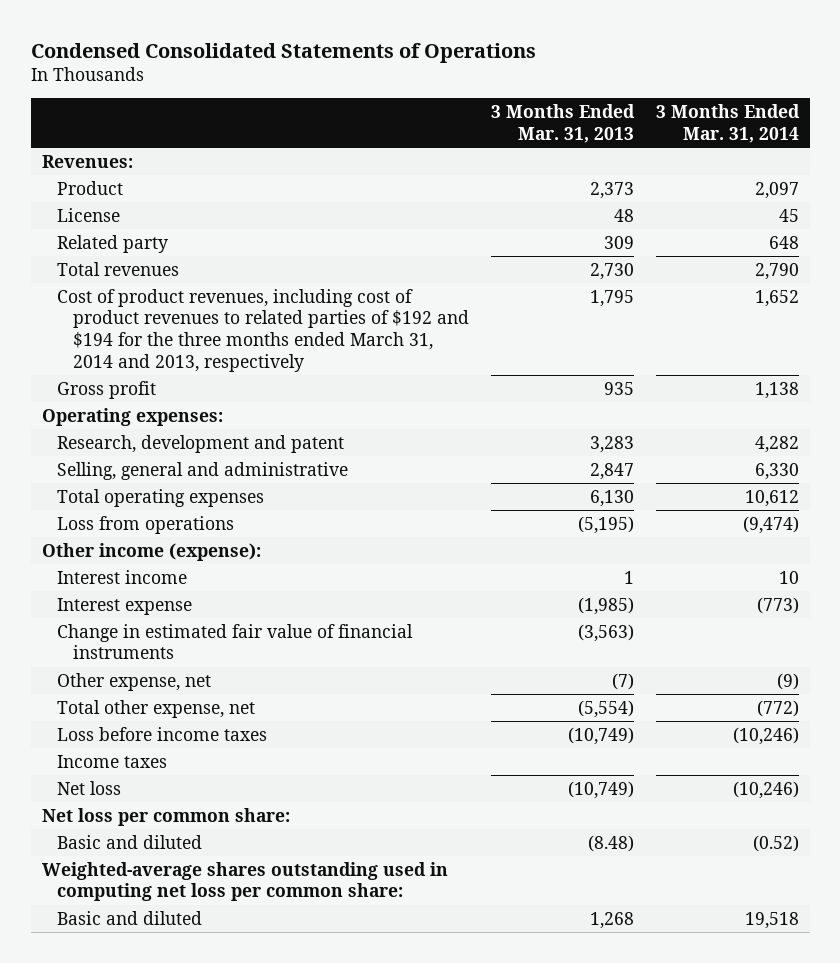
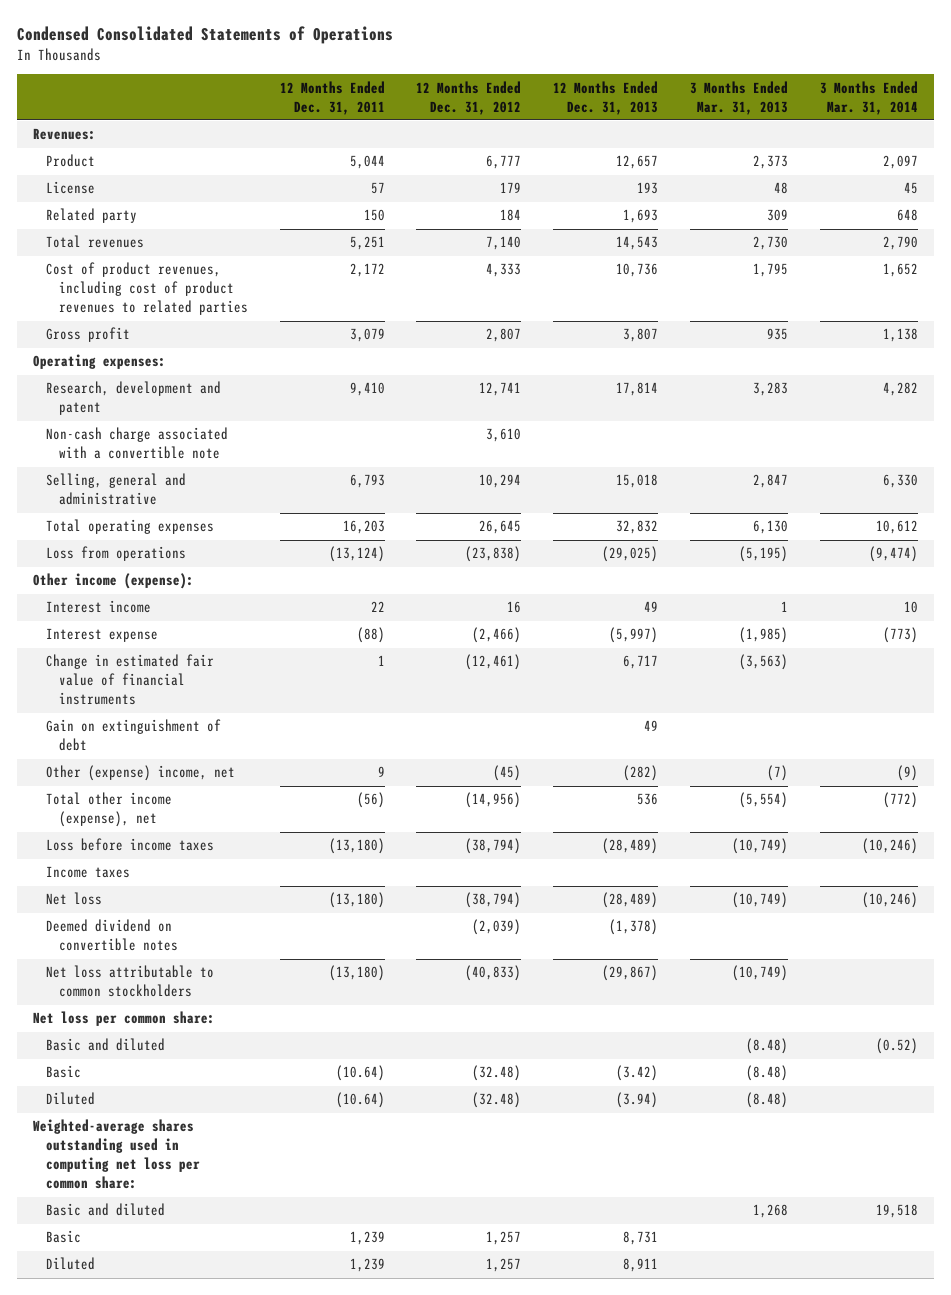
- | 3 Months Ended Mar. 31, 2013 | 3 Months Ended Mar. 31, 2014
+ | 12 Months Ended Dec. 31, 2011 | 12 Months Ended Dec. 31, 2012 | 12 Months Ended Dec. 31, 2013 | 3 Months Ended Mar. 31, 2013 | 3 Months Ended Mar. 31, 2014
- Cost of product revenues, including cost of product revenues to related parties of $192 and $194 for the three months ended March 31, 2014 and 2013, respectively | 1,795 | 1,652
+ Cost of product revenues, including cost of product revenues to related parties | 2,172 | 4,333 | 10,736 | 1,795 | 1,652
+ Non-cash charge associated with a convertible note | | 3,610 | | |
- Other expense, net | (7) | (9)
- Total other expense, net | (5,554) | (772)
+ Gain on extinguishment of debt | | | 49 | |
+ Other (expense) income, net | 9 | (45) | (282) | (7) | (9)
+ Total other income (expense), net | (56) | (14,956) | 536 | (5,554) | (772)
+ Deemed dividend on convertible notes | | (2,039) | (1,378) | |
+ Net loss attributable to common stockholders | (13,180) | (40,833) | (29,867) | (10,749) |
+ Basic | (10.64) | (32.48) | (3.42) | (8.48) |
+ Diluted | (10.64) | (32.48) | (3.94) | (8.48) |
+ Basic | 1,239 | 1,257 | 8,731 | |
+ Diluted | 1,239 | 1,257 | 8,911 | |

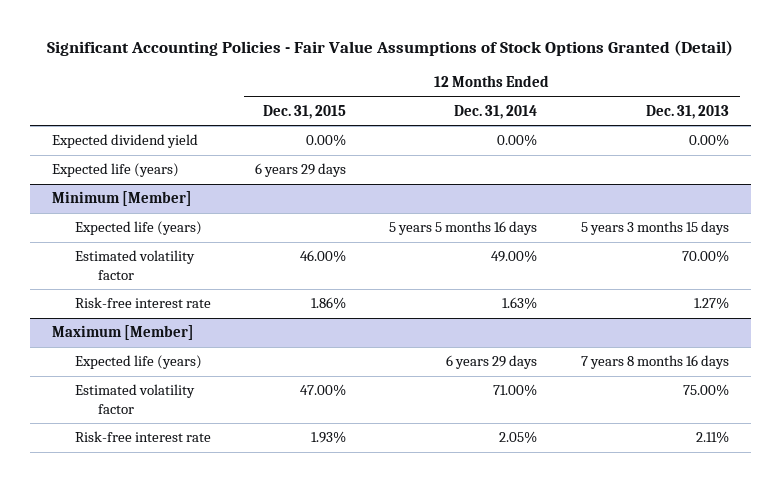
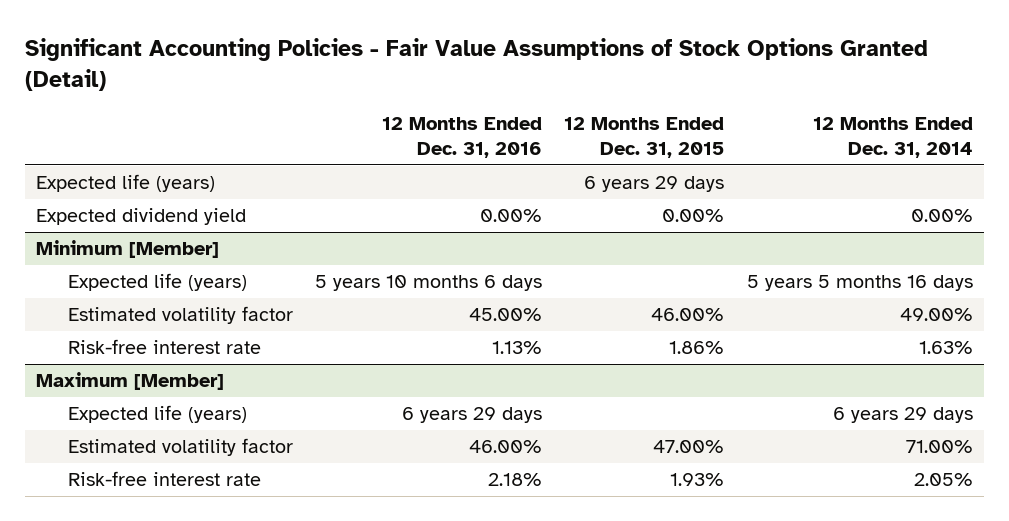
- | 12 Months Ended Dec. 31, 2015 | 12 Months Ended Dec. 31, 2014 | 12 Months Ended Dec. 31, 2013
+ | 12 Months Ended Dec. 31, 2016 | 12 Months Ended Dec. 31, 2015 | 12 Months Ended Dec. 31, 2014
moved down: Expected dividend yield | 0.00% | 0.00% | 0.00%

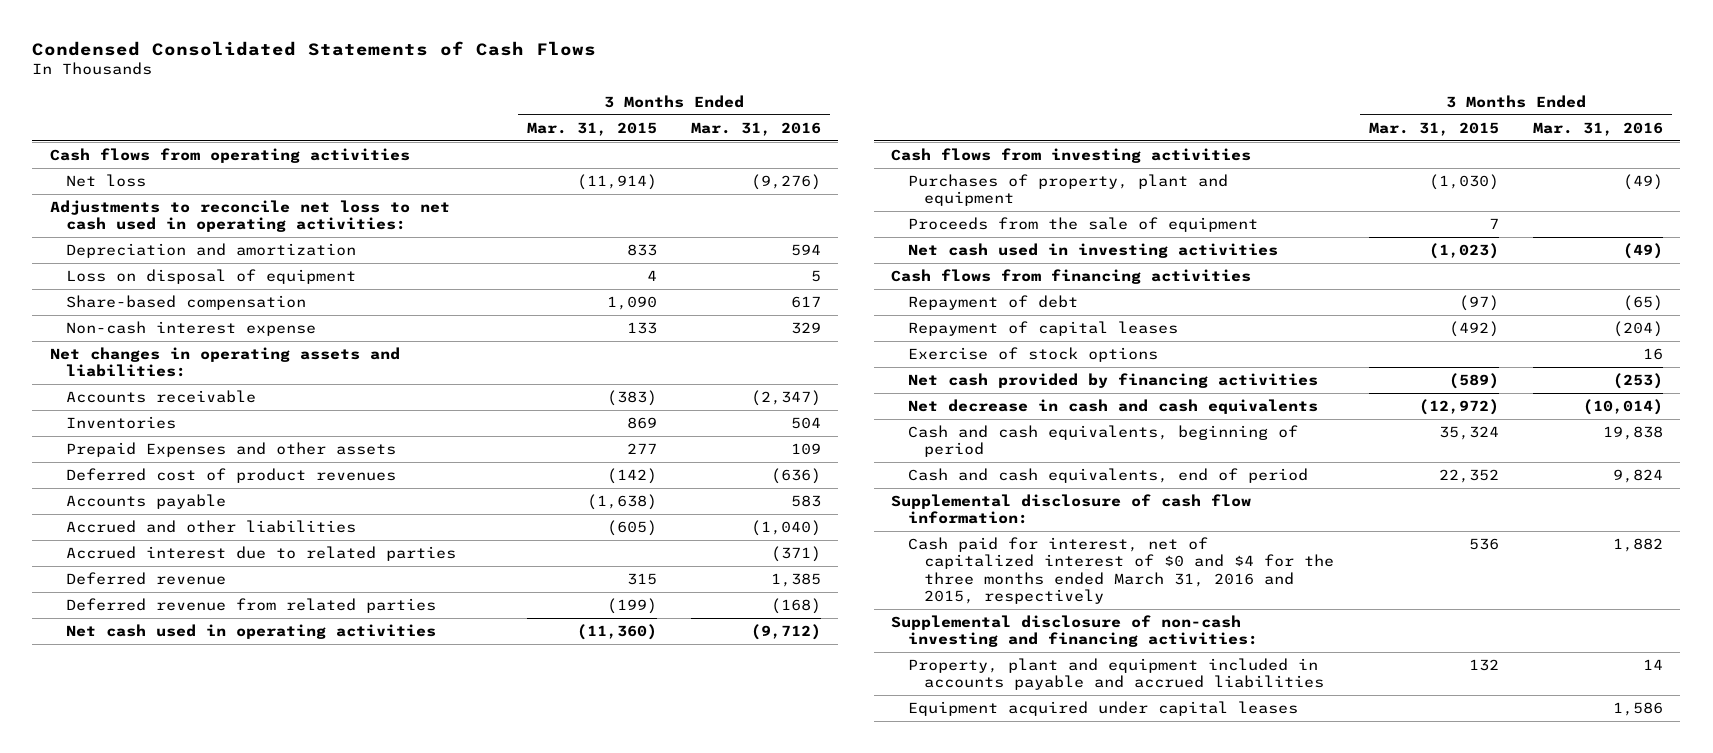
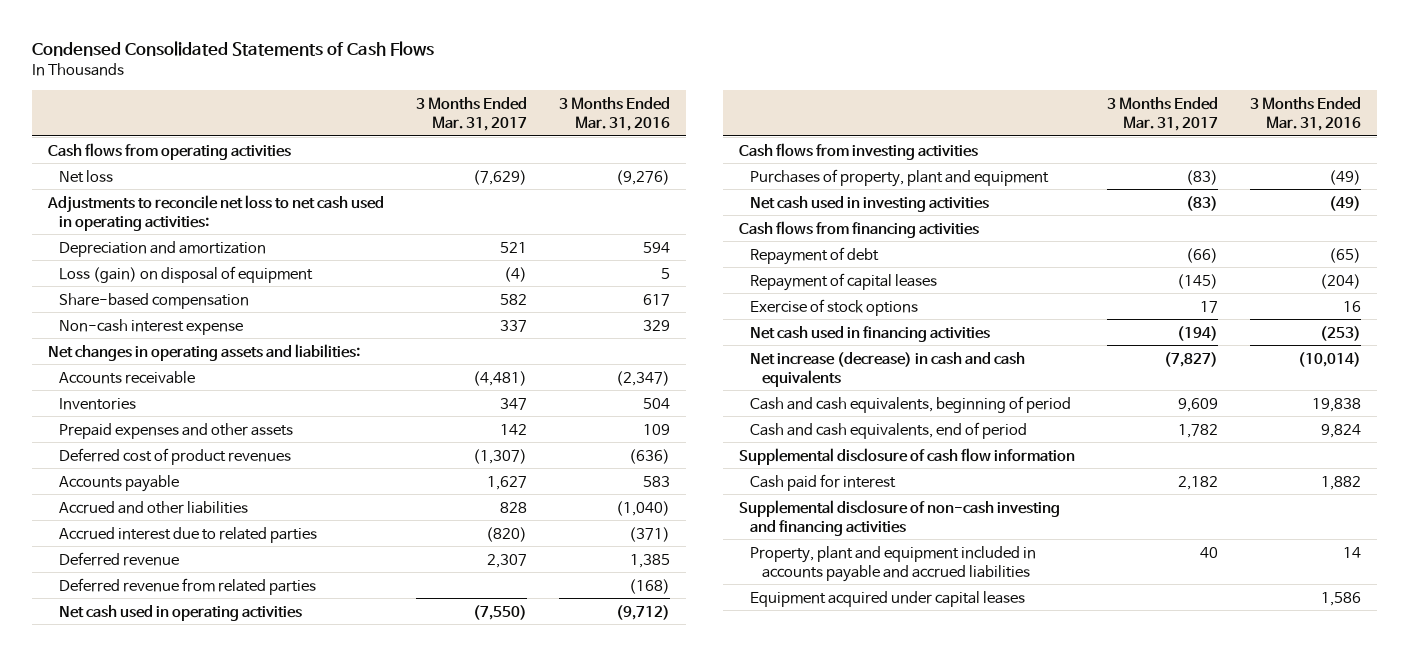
- | 3 Months Ended Mar. 31, 2015 | 3 Months Ended Mar. 31, 2016
+ | 3 Months Ended Mar. 31, 2017 | 3 Months Ended Mar. 31, 2016
- Loss on disposal of equipment | 4 | 5
+ Loss (gain) on disposal of equipment | (4) | 5
- Prepaid Expenses and other assets | 277 | 109
+ Prepaid expenses and other assets | 142 | 109
- Proceeds from the sale of equipment | 7 |
- Net cash provided by financing activities | (589) | (253)
- Net decrease in cash and cash equivalents | (12,972) | (10,014)
+ Net cash used in financing activities | (194) | (253)
+ Net increase (decrease) in cash and cash equivalents | (7,827) | (10,014)
- Supplemental disclosure of cash flow information:
- Cash paid for interest, net of capitalized interest of $0 and $4 for the three months ended March 31, 2016 and 2015, respectively | 536 | 1,882
- Supplemental disclosure of non-cash investing and financing activities:
+ Supplemental disclosure of cash flow information
+ Cash paid for interest | 2,182 | 1,882
+ Supplemental disclosure of non-cash investing and financing activities

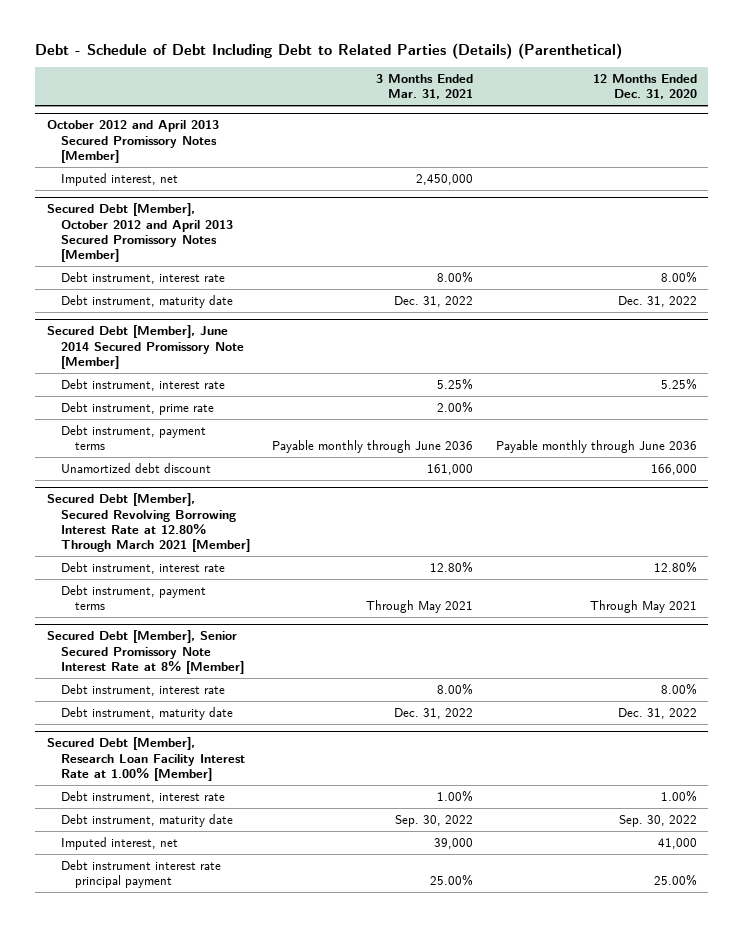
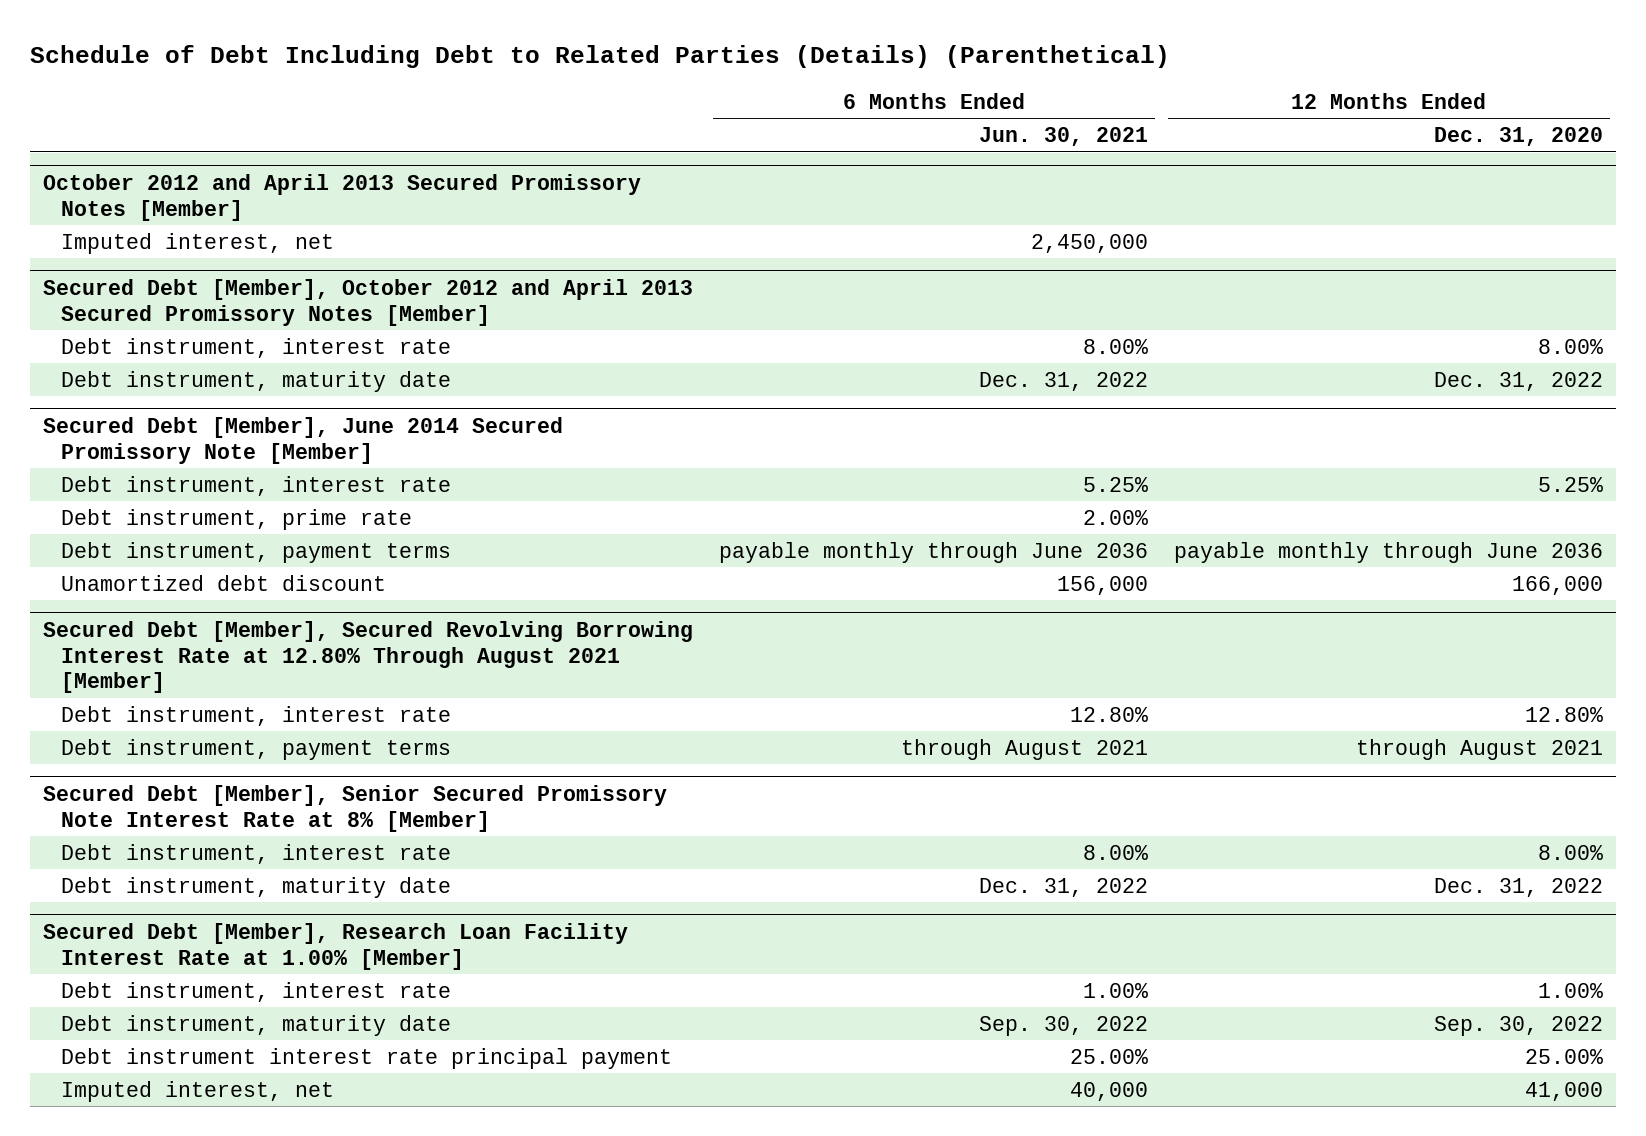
- Debt - Schedule of Debt Including Debt to Related Parties (Details) (Parenthetical)
+ Schedule of Debt Including Debt to Related Parties (Details) (Parenthetical)
- | 3 Months Ended Mar. 31, 2021 | 12 Months Ended Dec. 31, 2020
+ | 6 Months Ended Jun. 30, 2021 | 12 Months Ended Dec. 31, 2020
@ Secured Debt [Member], June 2014 Secured Promissory Note [Member]
- Debt instrument, payment terms | Payable monthly through June 2036 | Payable monthly through June 2036
+ Debt instrument, payment terms | payable monthly through June 2036 | payable monthly through June 2036
- Secured Debt [Member], Secured Revolving Borrowing Interest Rate at 12.80% Through March 2021 [Member]
+ Secured Debt [Member], Secured Revolving Borrowing Interest Rate at 12.80% Through August 2021 [Member]
- Debt instrument, payment terms | Through May 2021 | Through May 2021
+ Debt instrument, payment terms | through August 2021 | through August 2021
@ Secured Debt [Member], Research Loan Facility Interest Rate at 1.00% [Member]
moved down: Imputed interest, net | 40,000 | 41,000

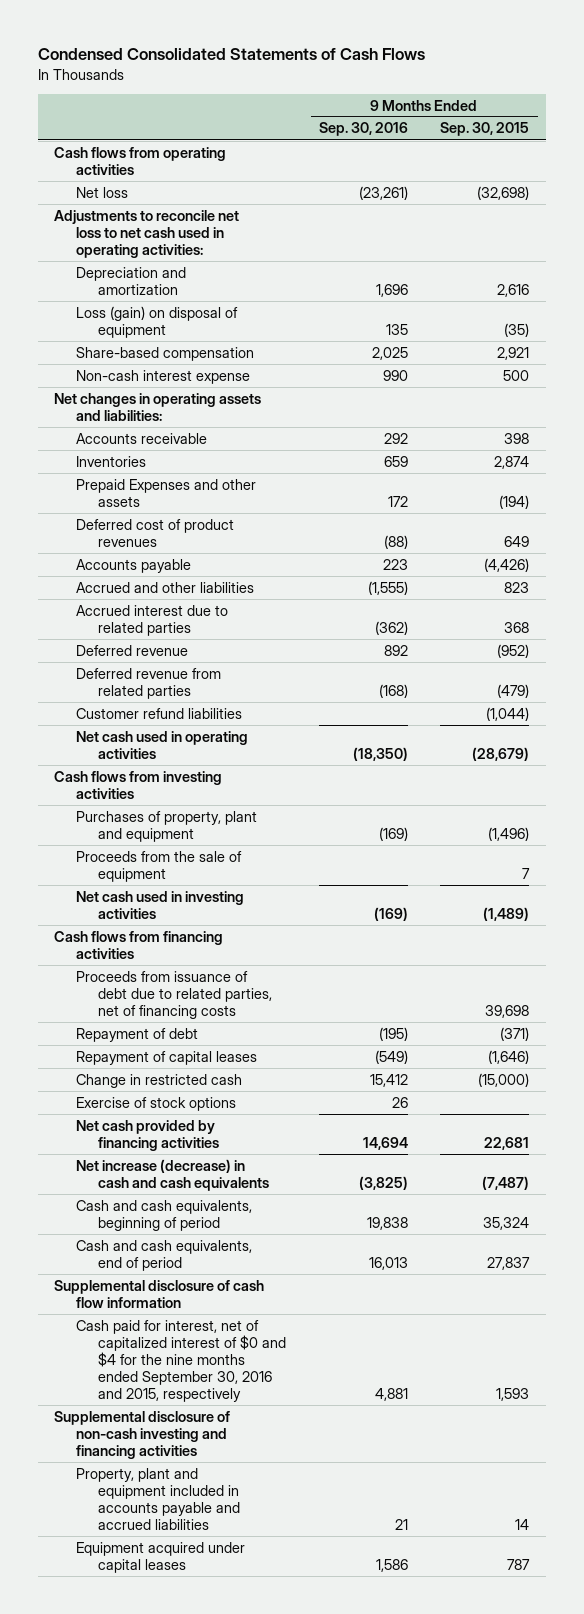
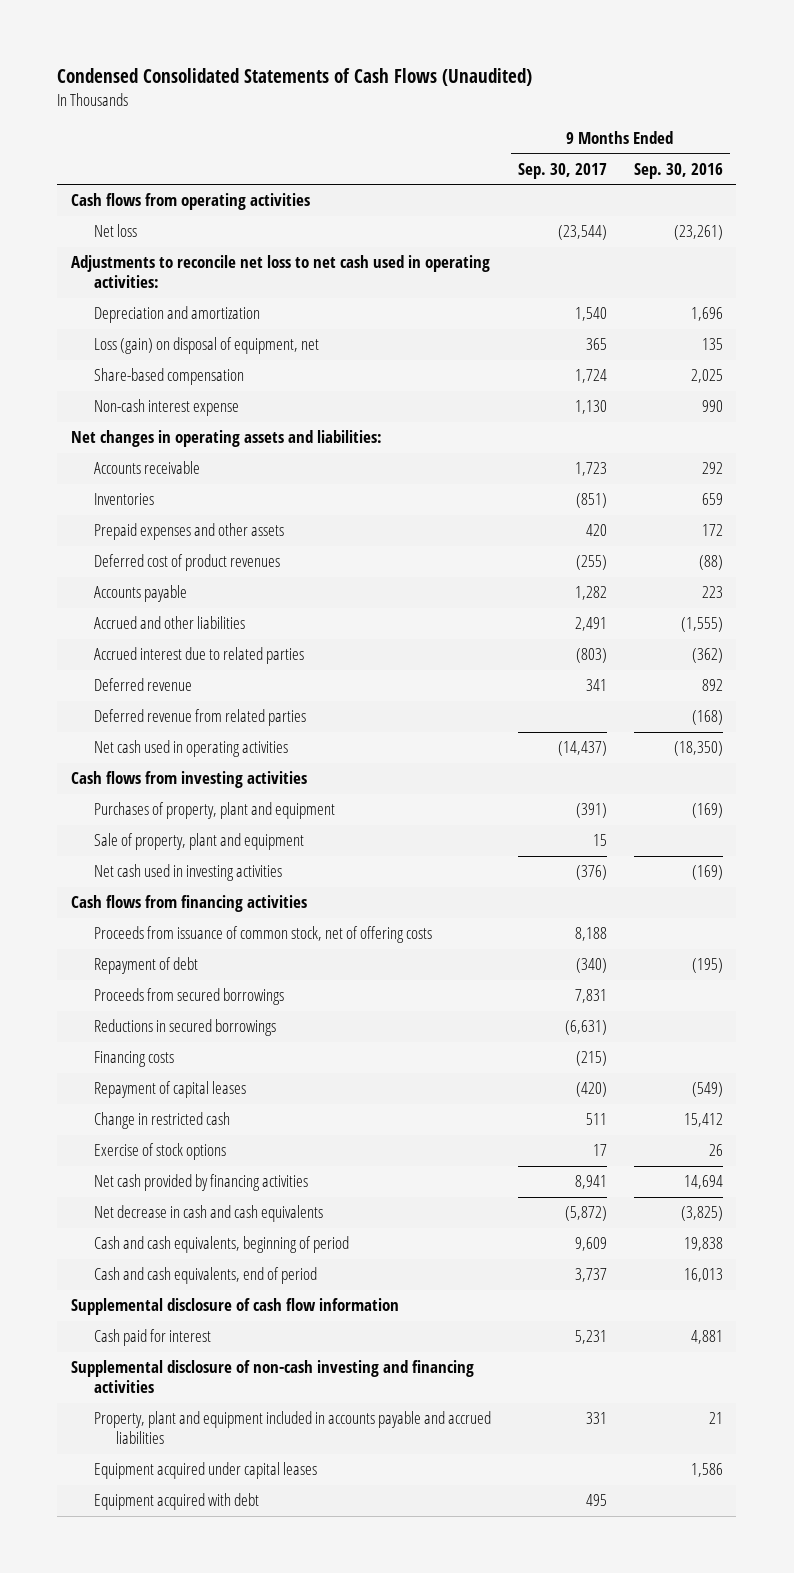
- Condensed Consolidated Statements of Cash Flows
+ Condensed Consolidated Statements of Cash Flows (Unaudited)
- | 9 Months Ended Sep. 30, 2016 | 9 Months Ended Sep. 30, 2015
+ | 9 Months Ended Sep. 30, 2017 | 9 Months Ended Sep. 30, 2016
- Loss (gain) on disposal of equipment | 135 | (35)
+ Loss (gain) on disposal of equipment, net | 365 | 135
- Prepaid Expenses and other assets | 172 | (194)
+ Prepaid expenses and other assets | 420 | 172
- Customer refund liabilities | | (1,044)
- Proceeds from the sale of equipment | | 7
+ Sale of property, plant and equipment | 15 |
- Proceeds from issuance of debt due to related parties, net of financing costs | | 39,698
+ Proceeds from issuance of common stock, net of offering costs | 8,188 |
+ Proceeds from secured borrowings | 7,831 |
+ Reductions in secured borrowings | (6,631) |
+ Financing costs | (215) |
- Net increase (decrease) in cash and cash equivalents | (3,825) | (7,487)
+ Net decrease in cash and cash equivalents | (5,872) | (3,825)
- Cash paid for interest, net of capitalized interest of $0 and $4 for the nine months ended September 30, 2016 and 2015, respectively | 4,881 | 1,593
+ Cash paid for interest | 5,231 | 4,881
+ Equipment acquired with debt | 495 |

